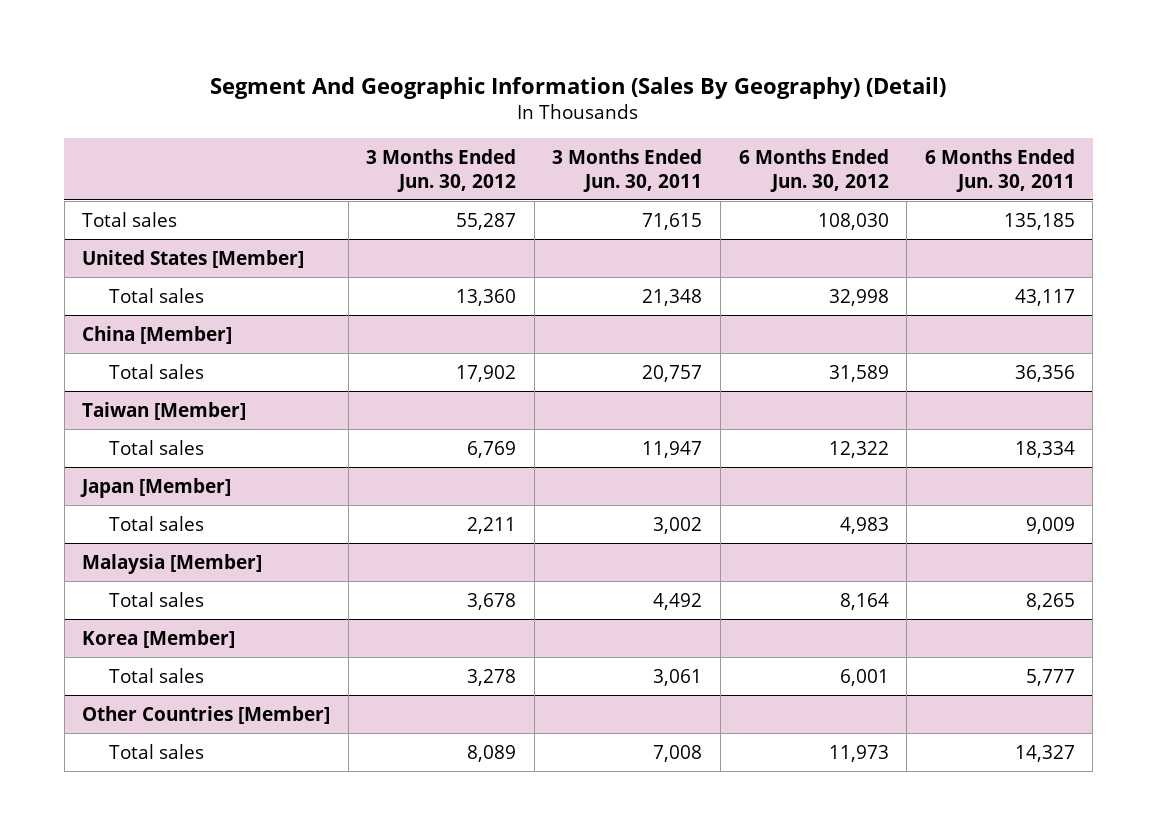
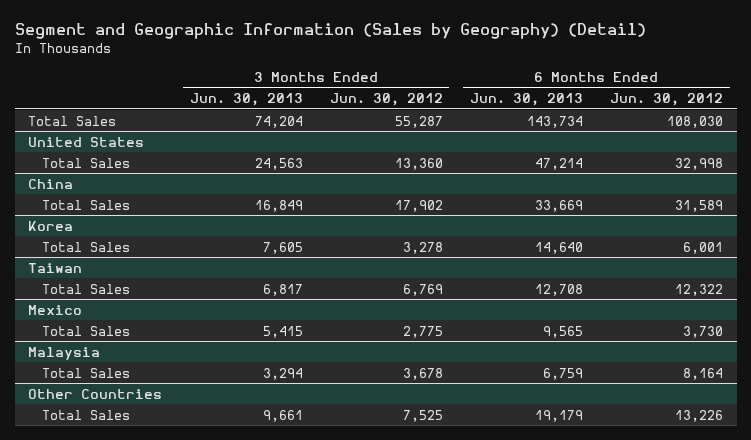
- Segment And Geographic Information (Sales By Geography) (Detail)
+ Segment and Geographic Information (Sales by Geography) (Detail)
- | 3 Months Ended Jun. 30, 2012 | 3 Months Ended Jun. 30, 2011 | 6 Months Ended Jun. 30, 2012 | 6 Months Ended Jun. 30, 2011
+ | 3 Months Ended Jun. 30, 2013 | 3 Months Ended Jun. 30, 2012 | 6 Months Ended Jun. 30, 2013 | 6 Months Ended Jun. 30, 2012
- Total sales | 55,287 | 71,615 | 108,030 | 135,185
- United States [Member]
- Total sales | 13,360 | 21,348 | 32,998 | 43,117
- China [Member]
- Total sales | 17,902 | 20,757 | 31,589 | 36,356
- Taiwan [Member]
- Total sales | 6,769 | 11,947 | 12,322 | 18,334
- Japan [Member]
- Total sales | 2,211 | 3,002 | 4,983 | 9,009
- Malaysia [Member]
- Total sales | 3,678 | 4,492 | 8,164 | 8,265
- Korea [Member]
- Total sales | 3,278 | 3,061 | 6,001 | 5,777
- Other Countries [Member]
- Total sales | 8,089 | 7,008 | 11,973 | 14,327
+ Total Sales | 74,204 | 55,287 | 143,734 | 108,030
+ United States
+ Total Sales | 24,563 | 13,360 | 47,214 | 32,998
+ China
+ Total Sales | 16,849 | 17,902 | 33,669 | 31,589
+ Korea
+ Total Sales | 7,605 | 3,278 | 14,640 | 6,001
+ Taiwan
+ Total Sales | 6,817 | 6,769 | 12,708 | 12,322
+ Mexico
+ Total Sales | 5,415 | 2,775 | 9,565 | 3,730
+ Malaysia
+ Total Sales | 3,294 | 3,678 | 6,759 | 8,164
+ Other Countries
+ Total Sales | 9,661 | 7,525 | 19,179 | 13,226

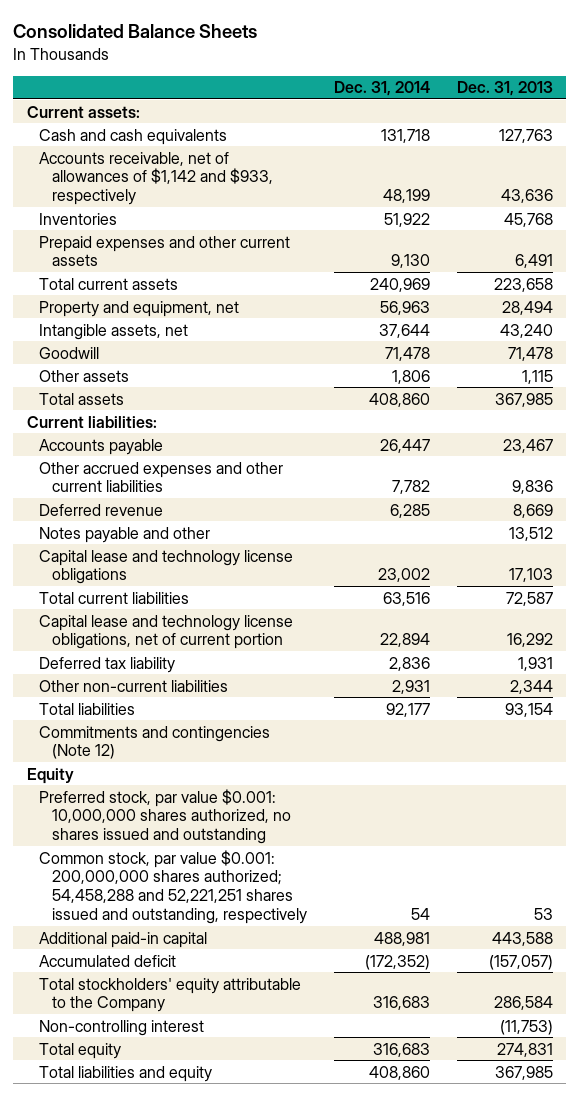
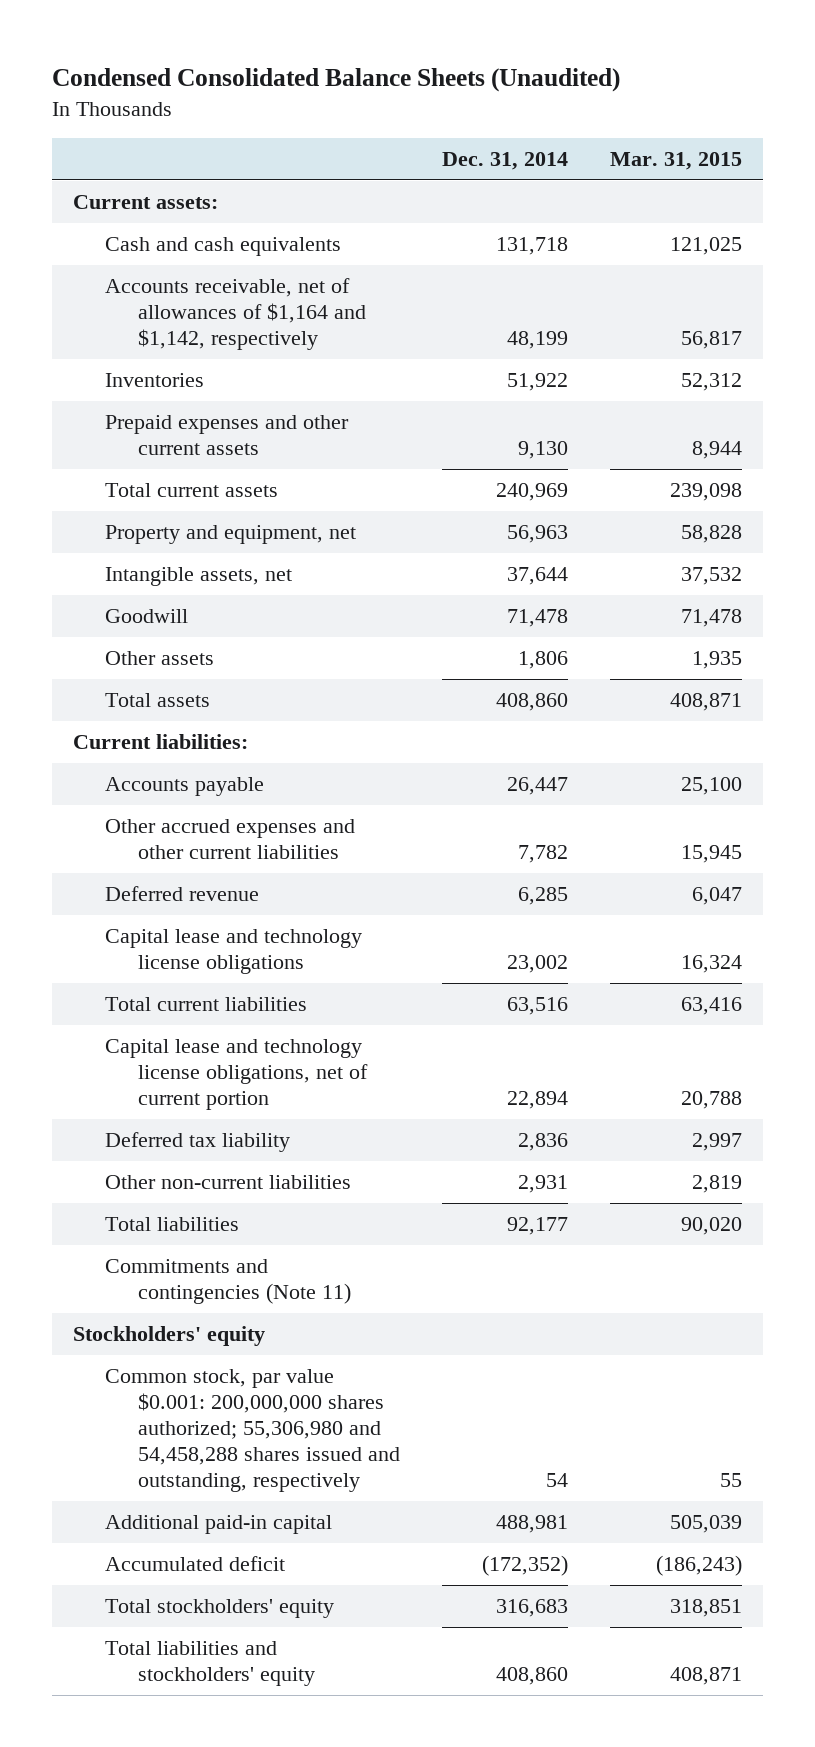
- Consolidated Balance Sheets
+ Condensed Consolidated Balance Sheets (Unaudited)
- | Dec. 31, 2014 | Dec. 31, 2013
+ | Dec. 31, 2014 | Mar. 31, 2015
- Accounts receivable, net of allowances of $1,142 and $933, respectively | 48,199 | 43,636
+ Accounts receivable, net of allowances of $1,164 and $1,142, respectively | 48,199 | 56,817
- Notes payable and other | | 13,512
- Commitments and contingencies (Note 12)
- Equity
- Preferred stock, par value $0.001: 10,000,000 shares authorized, no shares issued and outstanding
- Common stock, par value $0.001: 200,000,000 shares authorized; 54,458,288 and 52,221,251 shares issued and outstanding, respectively | 54 | 53
+ Commitments and contingencies (Note 11)
+ Stockholders' equity
+ Common stock, par value $0.001: 200,000,000 shares authorized; 55,306,980 and 54,458,288 shares issued and outstanding, respectively | 54 | 55
- Total stockholders' equity attributable to the Company | 316,683 | 286,584
- Non-controlling interest | | (11,753)
- Total equity | 316,683 | 274,831
- Total liabilities and equity | 408,860 | 367,985
+ Total stockholders' equity | 316,683 | 318,851
+ Total liabilities and stockholders' equity | 408,860 | 408,871

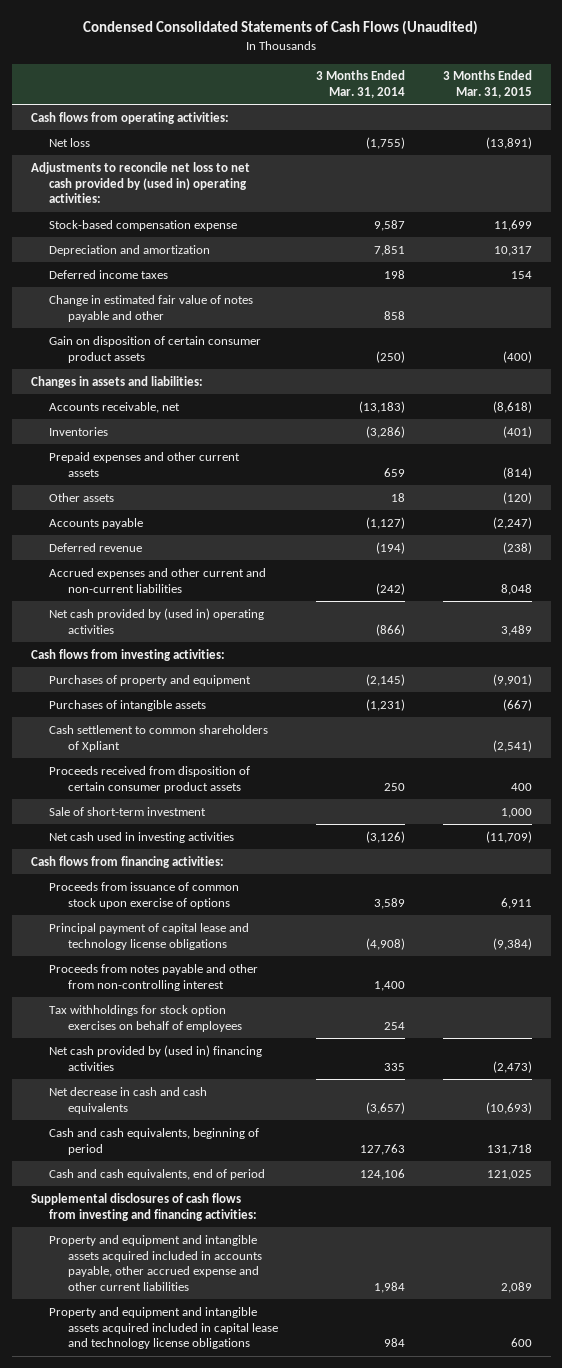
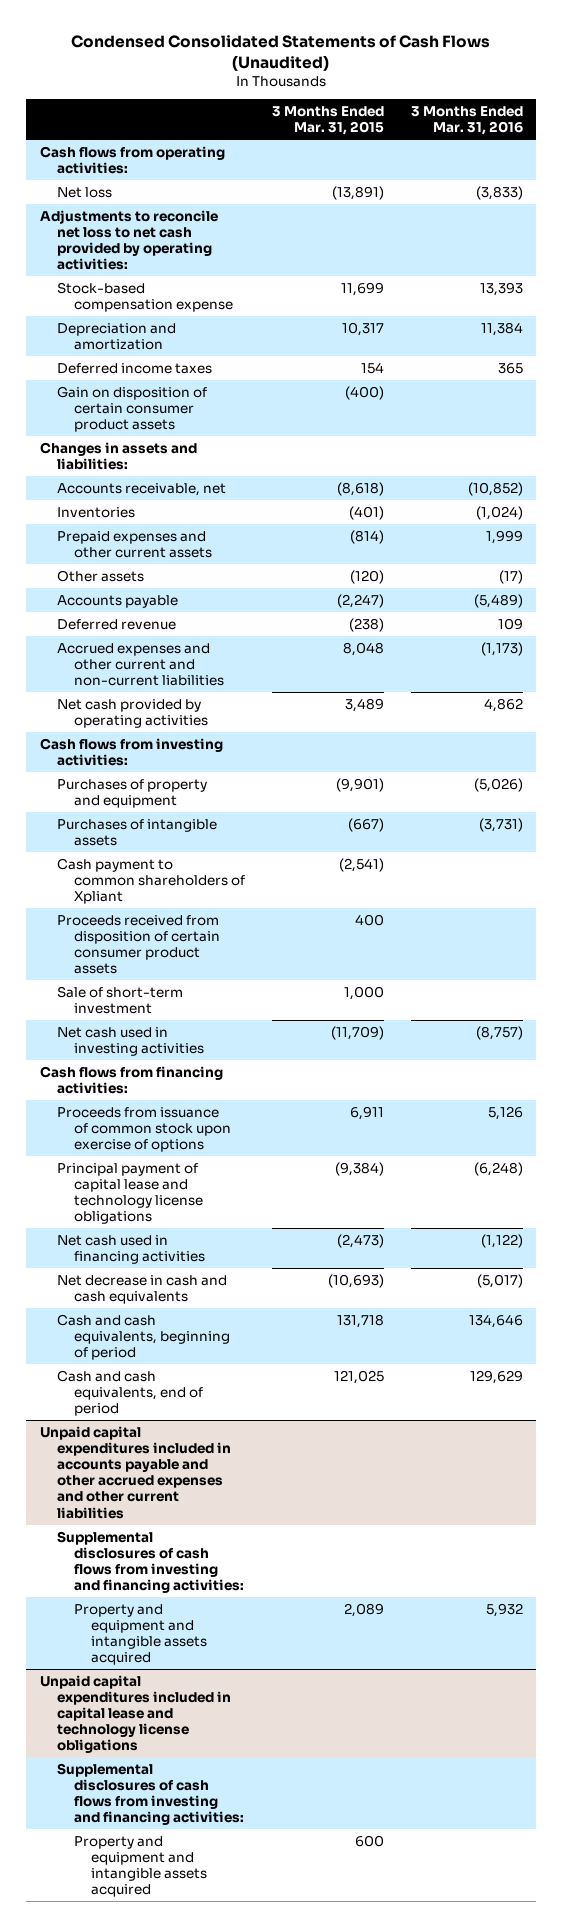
- | 3 Months Ended Mar. 31, 2014 | 3 Months Ended Mar. 31, 2015
+ | 3 Months Ended Mar. 31, 2015 | 3 Months Ended Mar. 31, 2016
- Adjustments to reconcile net loss to net cash provided by (used in) operating activities:
+ Adjustments to reconcile net loss to net cash provided by operating activities:
- Change in estimated fair value of notes payable and other | 858 |
- Net cash provided by (used in) operating activities | (866) | 3,489
+ Net cash provided by operating activities | 3,489 | 4,862
- Cash settlement to common shareholders of Xpliant | | (2,541)
+ Cash payment to common shareholders of Xpliant | (2,541) |
- Proceeds from notes payable and other from non-controlling interest | 1,400 |
- Tax withholdings for stock option exercises on behalf of employees | 254 |
- Net cash provided by (used in) financing activities | 335 | (2,473)
+ Net cash used in financing activities | (2,473) | (1,122)
+ Unpaid capital expenditures included in accounts payable and other accrued expenses and other current liabilities
- Property and equipment and intangible assets acquired included in accounts payable, other accrued expense and other current liabilities | 1,984 | 2,089
- Property and equipment and intangible assets acquired included in capital lease and technology license obligations | 984 | 600
+ Property and equipment and intangible assets acquired | 2,089 | 5,932
+ Unpaid capital expenditures included in capital lease and technology license obligations
+ Supplemental disclosures of cash flows from investing and financing activities:
+ Property and equipment and intangible assets acquired | 600 |

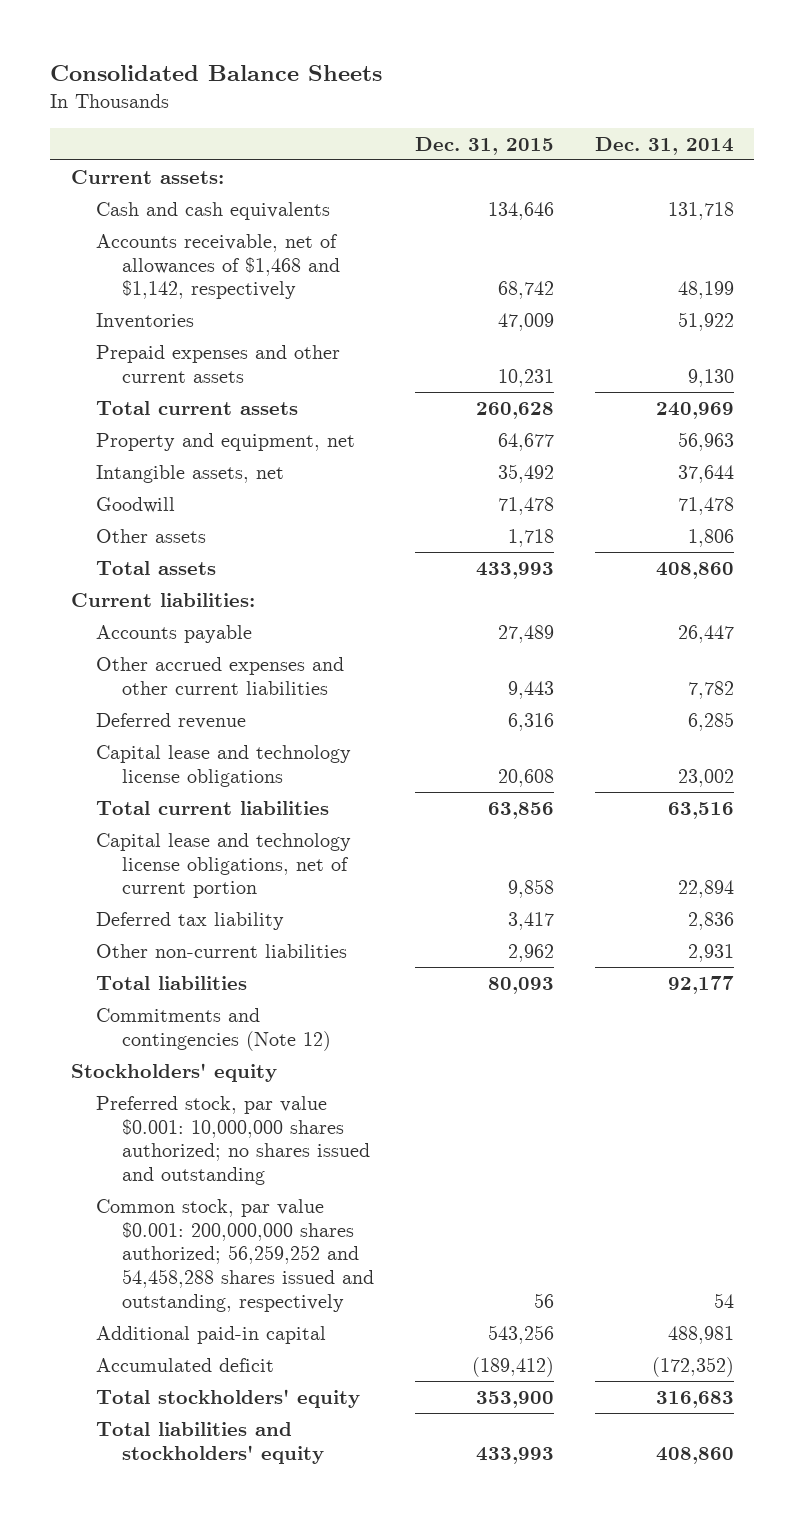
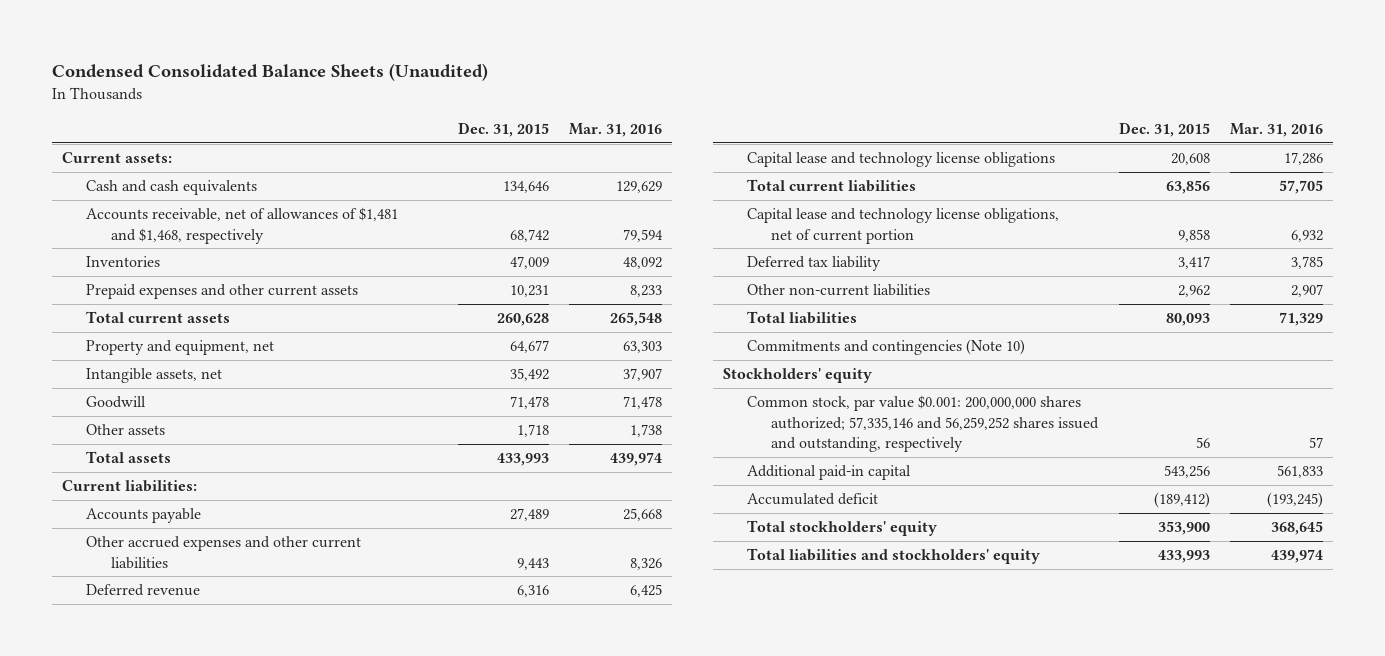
- Consolidated Balance Sheets
+ Condensed Consolidated Balance Sheets (Unaudited)
- | Dec. 31, 2015 | Dec. 31, 2014
+ | Dec. 31, 2015 | Mar. 31, 2016
- Accounts receivable, net of allowances of $1,468 and $1,142, respectively | 68,742 | 48,199
+ Accounts receivable, net of allowances of $1,481 and $1,468, respectively | 68,742 | 79,594
- Commitments and contingencies (Note 12)
+ Commitments and contingencies (Note 10)
- Preferred stock, par value $0.001: 10,000,000 shares authorized; no shares issued and outstanding
- Common stock, par value $0.001: 200,000,000 shares authorized; 56,259,252 and 54,458,288 shares issued and outstanding, respectively | 56 | 54
+ Common stock, par value $0.001: 200,000,000 shares authorized; 57,335,146 and 56,259,252 shares issued and outstanding, respectively | 56 | 57

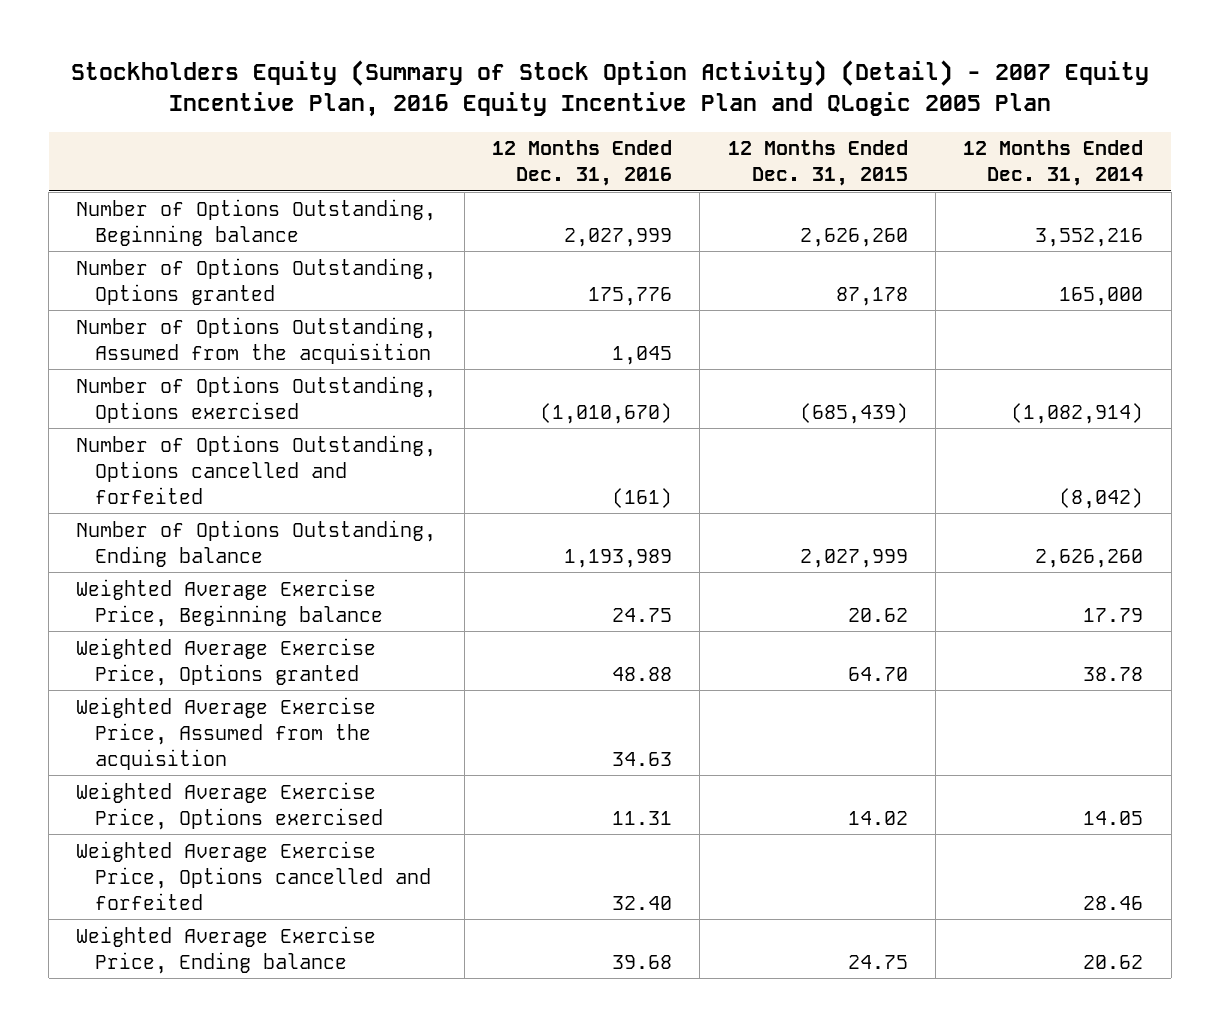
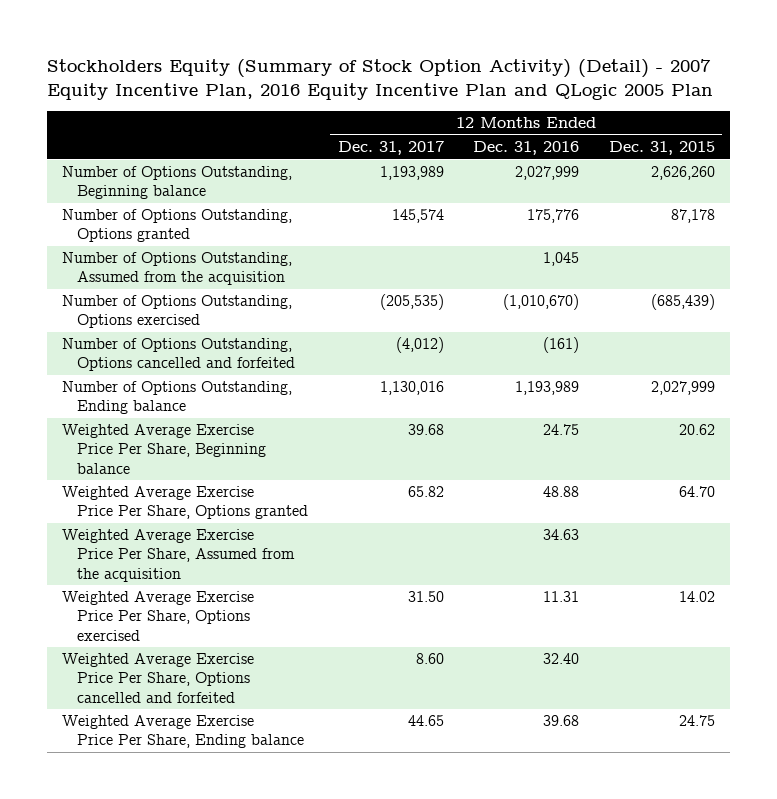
- | 12 Months Ended Dec. 31, 2016 | 12 Months Ended Dec. 31, 2015 | 12 Months Ended Dec. 31, 2014
+ | 12 Months Ended Dec. 31, 2017 | 12 Months Ended Dec. 31, 2016 | 12 Months Ended Dec. 31, 2015
- Weighted Average Exercise Price, Beginning balance | 24.75 | 20.62 | 17.79
- Weighted Average Exercise Price, Options granted | 48.88 | 64.70 | 38.78
- Weighted Average Exercise Price, Assumed from the acquisition | 34.63 | |
- Weighted Average Exercise Price, Options exercised | 11.31 | 14.02 | 14.05
- Weighted Average Exercise Price, Options cancelled and forfeited | 32.40 | | 28.46
- Weighted Average Exercise Price, Ending balance | 39.68 | 24.75 | 20.62
+ Weighted Average Exercise Price Per Share, Beginning balance | 39.68 | 24.75 | 20.62
+ Weighted Average Exercise Price Per Share, Options granted | 65.82 | 48.88 | 64.70
+ Weighted Average Exercise Price Per Share, Assumed from the acquisition | | 34.63 |
+ Weighted Average Exercise Price Per Share, Options exercised | 31.50 | 11.31 | 14.02
+ Weighted Average Exercise Price Per Share, Options cancelled and forfeited | 8.60 | 32.40 |
+ Weighted Average Exercise Price Per Share, Ending balance | 44.65 | 39.68 | 24.75

